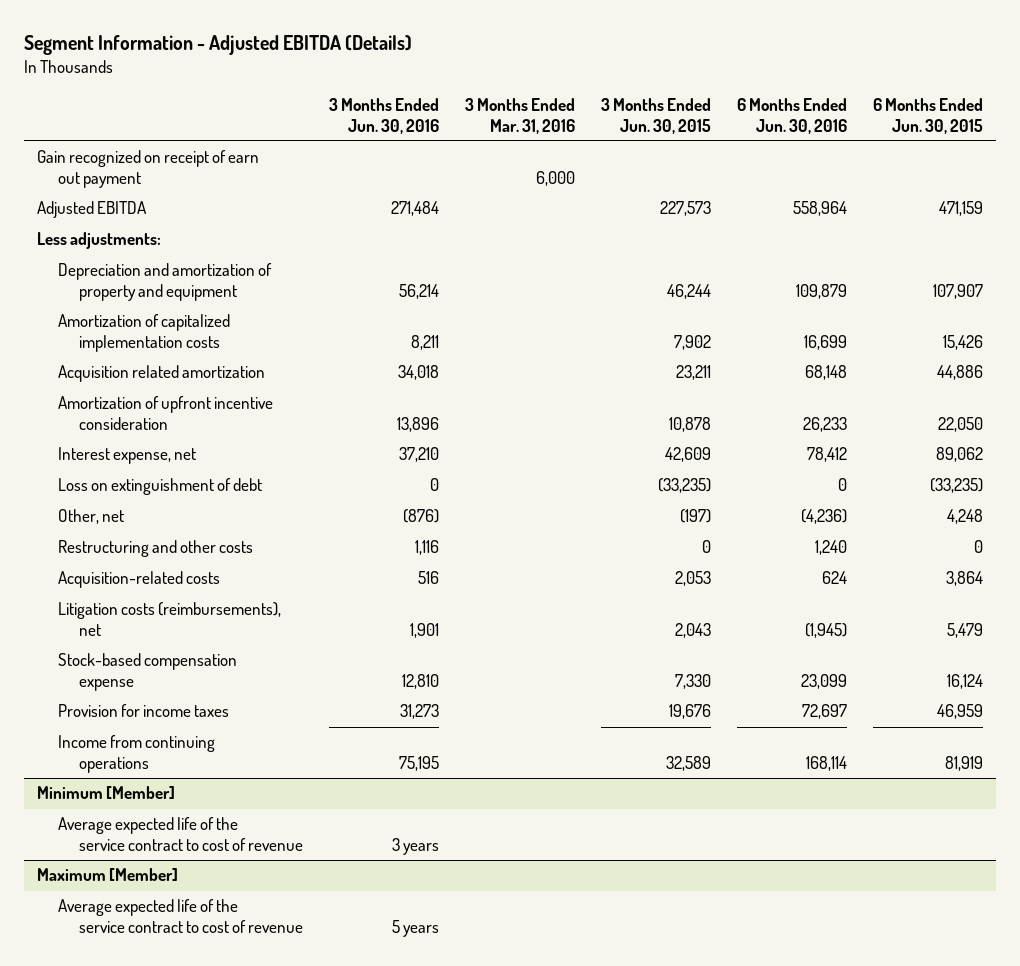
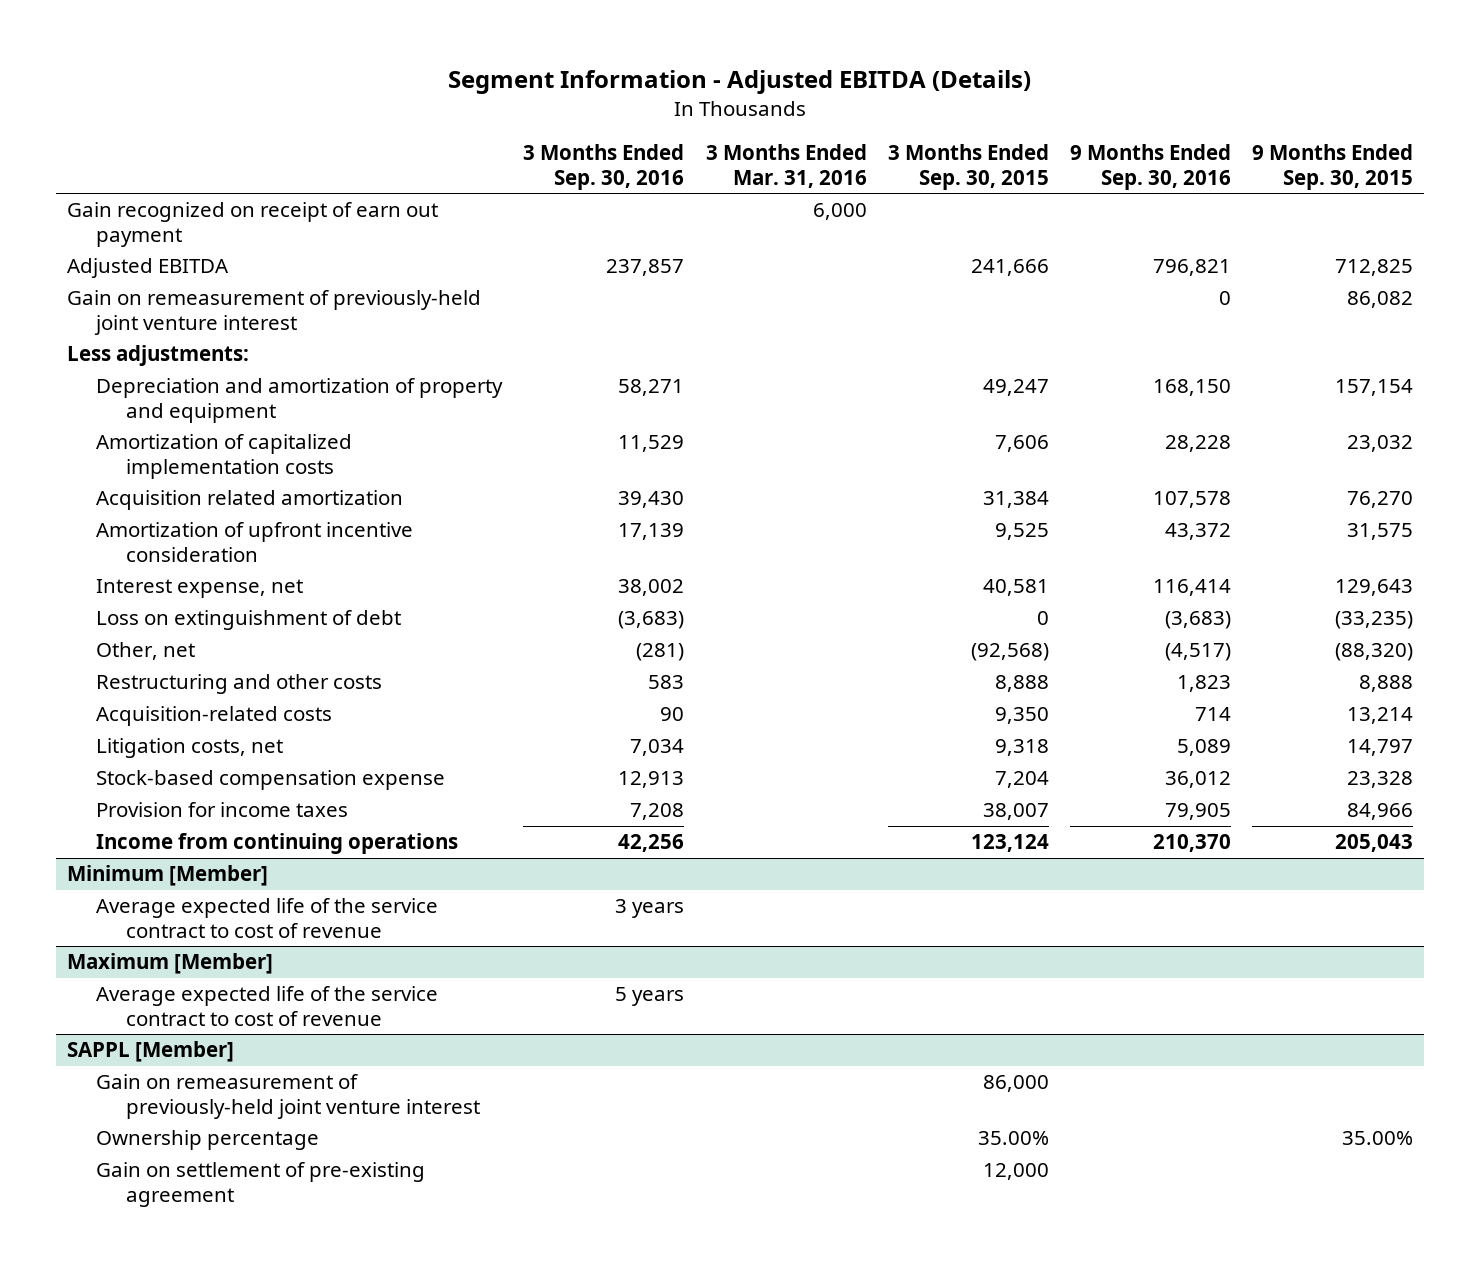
- | 3 Months Ended Jun. 30, 2016 | 3 Months Ended Mar. 31, 2016 | 3 Months Ended Jun. 30, 2015 | 6 Months Ended Jun. 30, 2016 | 6 Months Ended Jun. 30, 2015
+ | 3 Months Ended Sep. 30, 2016 | 3 Months Ended Mar. 31, 2016 | 3 Months Ended Sep. 30, 2015 | 9 Months Ended Sep. 30, 2016 | 9 Months Ended Sep. 30, 2015
+ Gain on remeasurement of previously-held joint venture interest | | | | 0 | 86,082
- Litigation costs (reimbursements), net | 1,901 | | 2,043 | (1,945) | 5,479
+ Litigation costs, net | 7,034 | | 9,318 | 5,089 | 14,797
+ SAPPL [Member]
+ Gain on remeasurement of previously-held joint venture interest | | | 86,000 | |
+ Ownership percentage | | | 35.00% | | 35.00%
+ Gain on settlement of pre-existing agreement | | | 12,000 | |

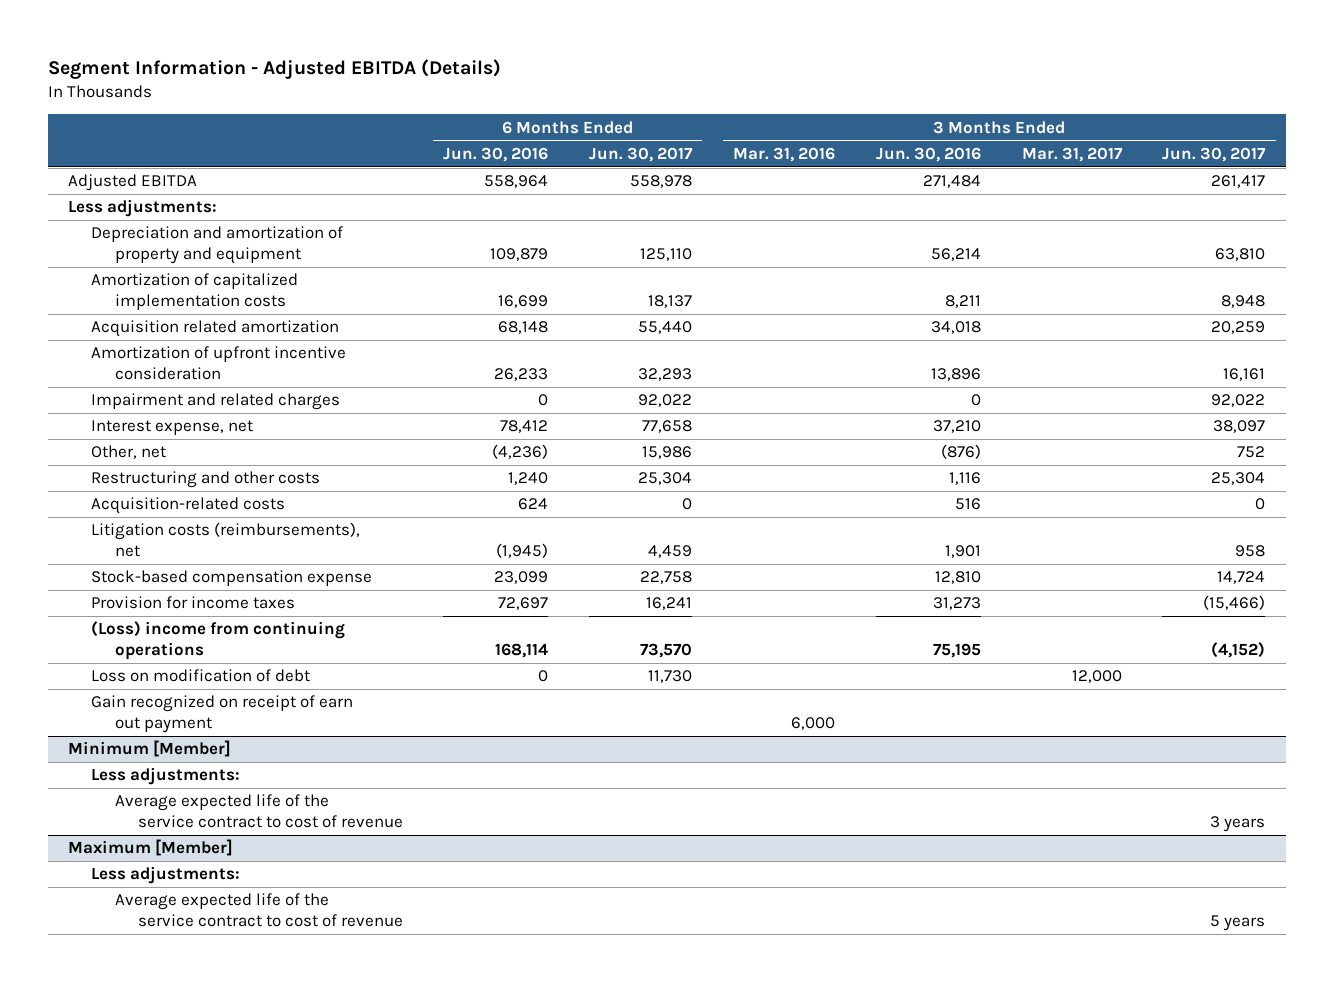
- | 3 Months Ended Sep. 30, 2016 | 3 Months Ended Mar. 31, 2016 | 3 Months Ended Sep. 30, 2015 | 9 Months Ended Sep. 30, 2016 | 9 Months Ended Sep. 30, 2015
+ | 6 Months Ended Jun. 30, 2016 | 6 Months Ended Jun. 30, 2017 | 3 Months Ended Mar. 31, 2016 | 3 Months Ended Jun. 30, 2016 | 3 Months Ended Mar. 31, 2017 | 3 Months Ended Jun. 30, 2017
- Gain on remeasurement of previously-held joint venture interest | | | | 0 | 86,082
+ Impairment and related charges | 0 | 92,022 | | 0 | | 92,022
- Loss on extinguishment of debt | (3,683) | | 0 | (3,683) | (33,235)
- Litigation costs, net | 7,034 | | 9,318 | 5,089 | 14,797
+ Litigation costs (reimbursements), net | (1,945) | 4,459 | | 1,901 | | 958
- Income from continuing operations | 42,256 | | 123,124 | 210,370 | 205,043
+ (Loss) income from continuing operations | 168,114 | 73,570 | | 75,195 | | (4,152)
+ Loss on modification of debt | 0 | 11,730 | | | 12,000 |
moved down: Gain recognized on receipt of earn out payment | | | 6,000 | | |
@ Minimum [Member]
+ Less adjustments:
@ Maximum [Member]
+ Less adjustments:
- SAPPL [Member]
- Gain on remeasurement of previously-held joint venture interest | | | 86,000 | |
- Ownership percentage | | | 35.00% | | 35.00%
- Gain on settlement of pre-existing agreement | | | 12,000 | |

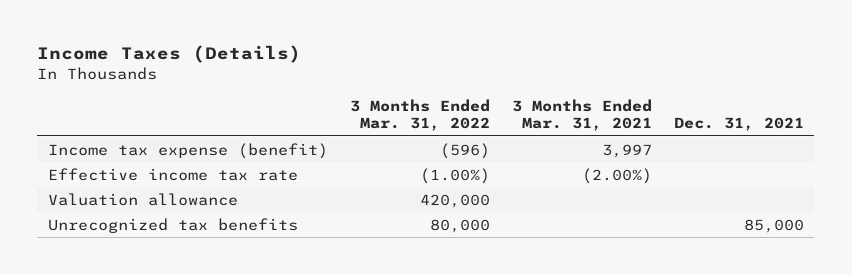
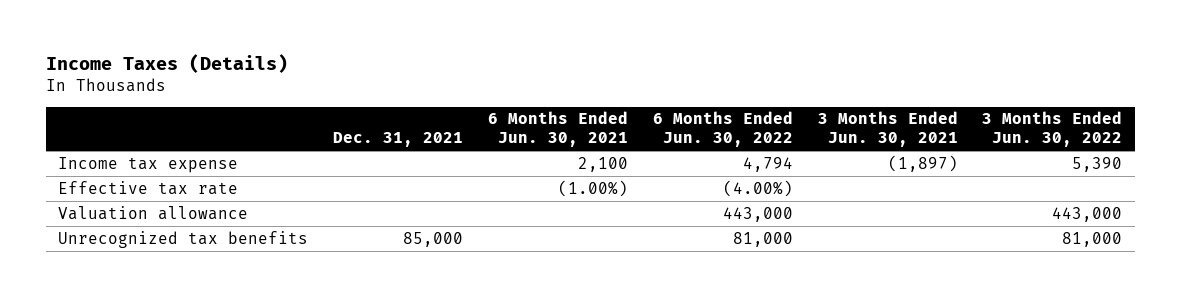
- | 3 Months Ended Mar. 31, 2022 | 3 Months Ended Mar. 31, 2021 | Dec. 31, 2021
+ | Dec. 31, 2021 | 6 Months Ended Jun. 30, 2021 | 6 Months Ended Jun. 30, 2022 | 3 Months Ended Jun. 30, 2021 | 3 Months Ended Jun. 30, 2022
- Income tax expense (benefit) | (596) | 3,997 |
- Effective income tax rate | (1.00%) | (2.00%) |
+ Income tax expense | | 2,100 | 4,794 | (1,897) | 5,390
+ Effective tax rate | | (1.00%) | (4.00%) | |

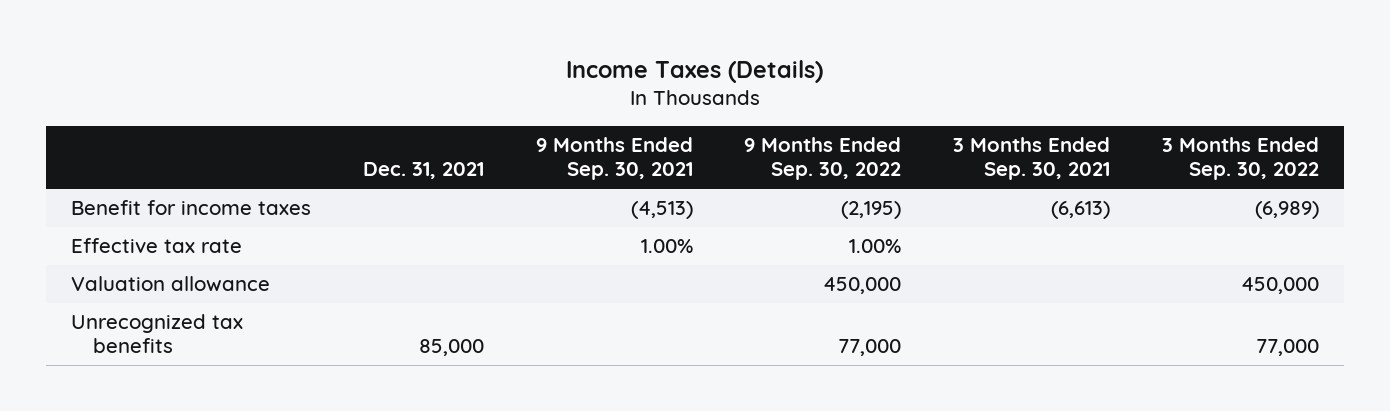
- | Dec. 31, 2021 | 6 Months Ended Jun. 30, 2021 | 6 Months Ended Jun. 30, 2022 | 3 Months Ended Jun. 30, 2021 | 3 Months Ended Jun. 30, 2022
+ | Dec. 31, 2021 | 9 Months Ended Sep. 30, 2021 | 9 Months Ended Sep. 30, 2022 | 3 Months Ended Sep. 30, 2021 | 3 Months Ended Sep. 30, 2022
- Income tax expense | | 2,100 | 4,794 | (1,897) | 5,390
+ Benefit for income taxes | | (4,513) | (2,195) | (6,613) | (6,989)

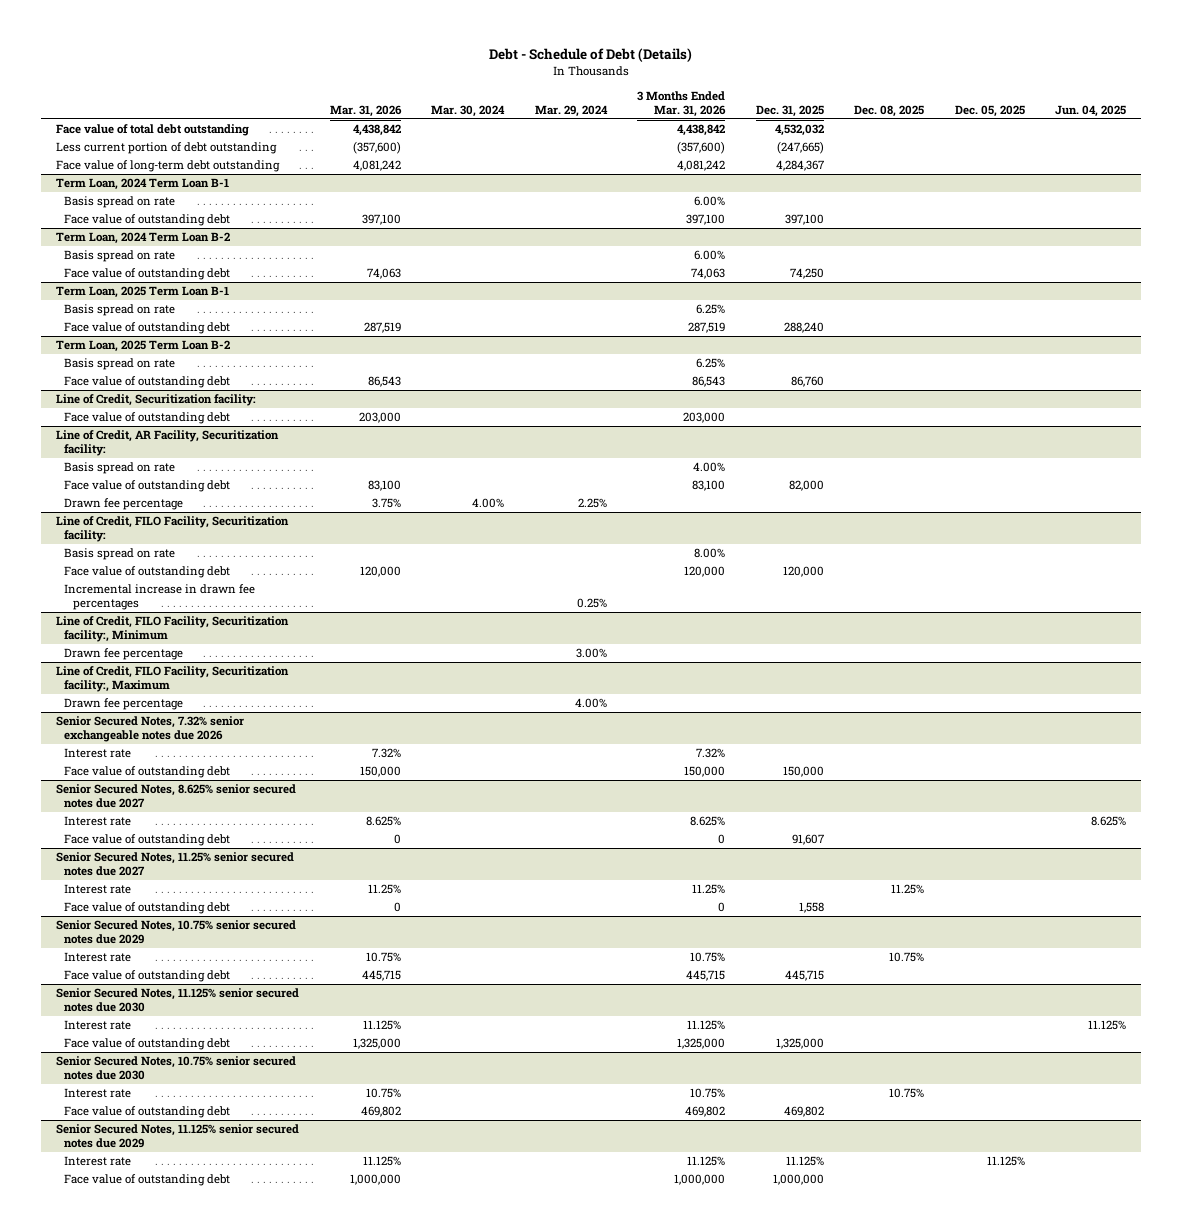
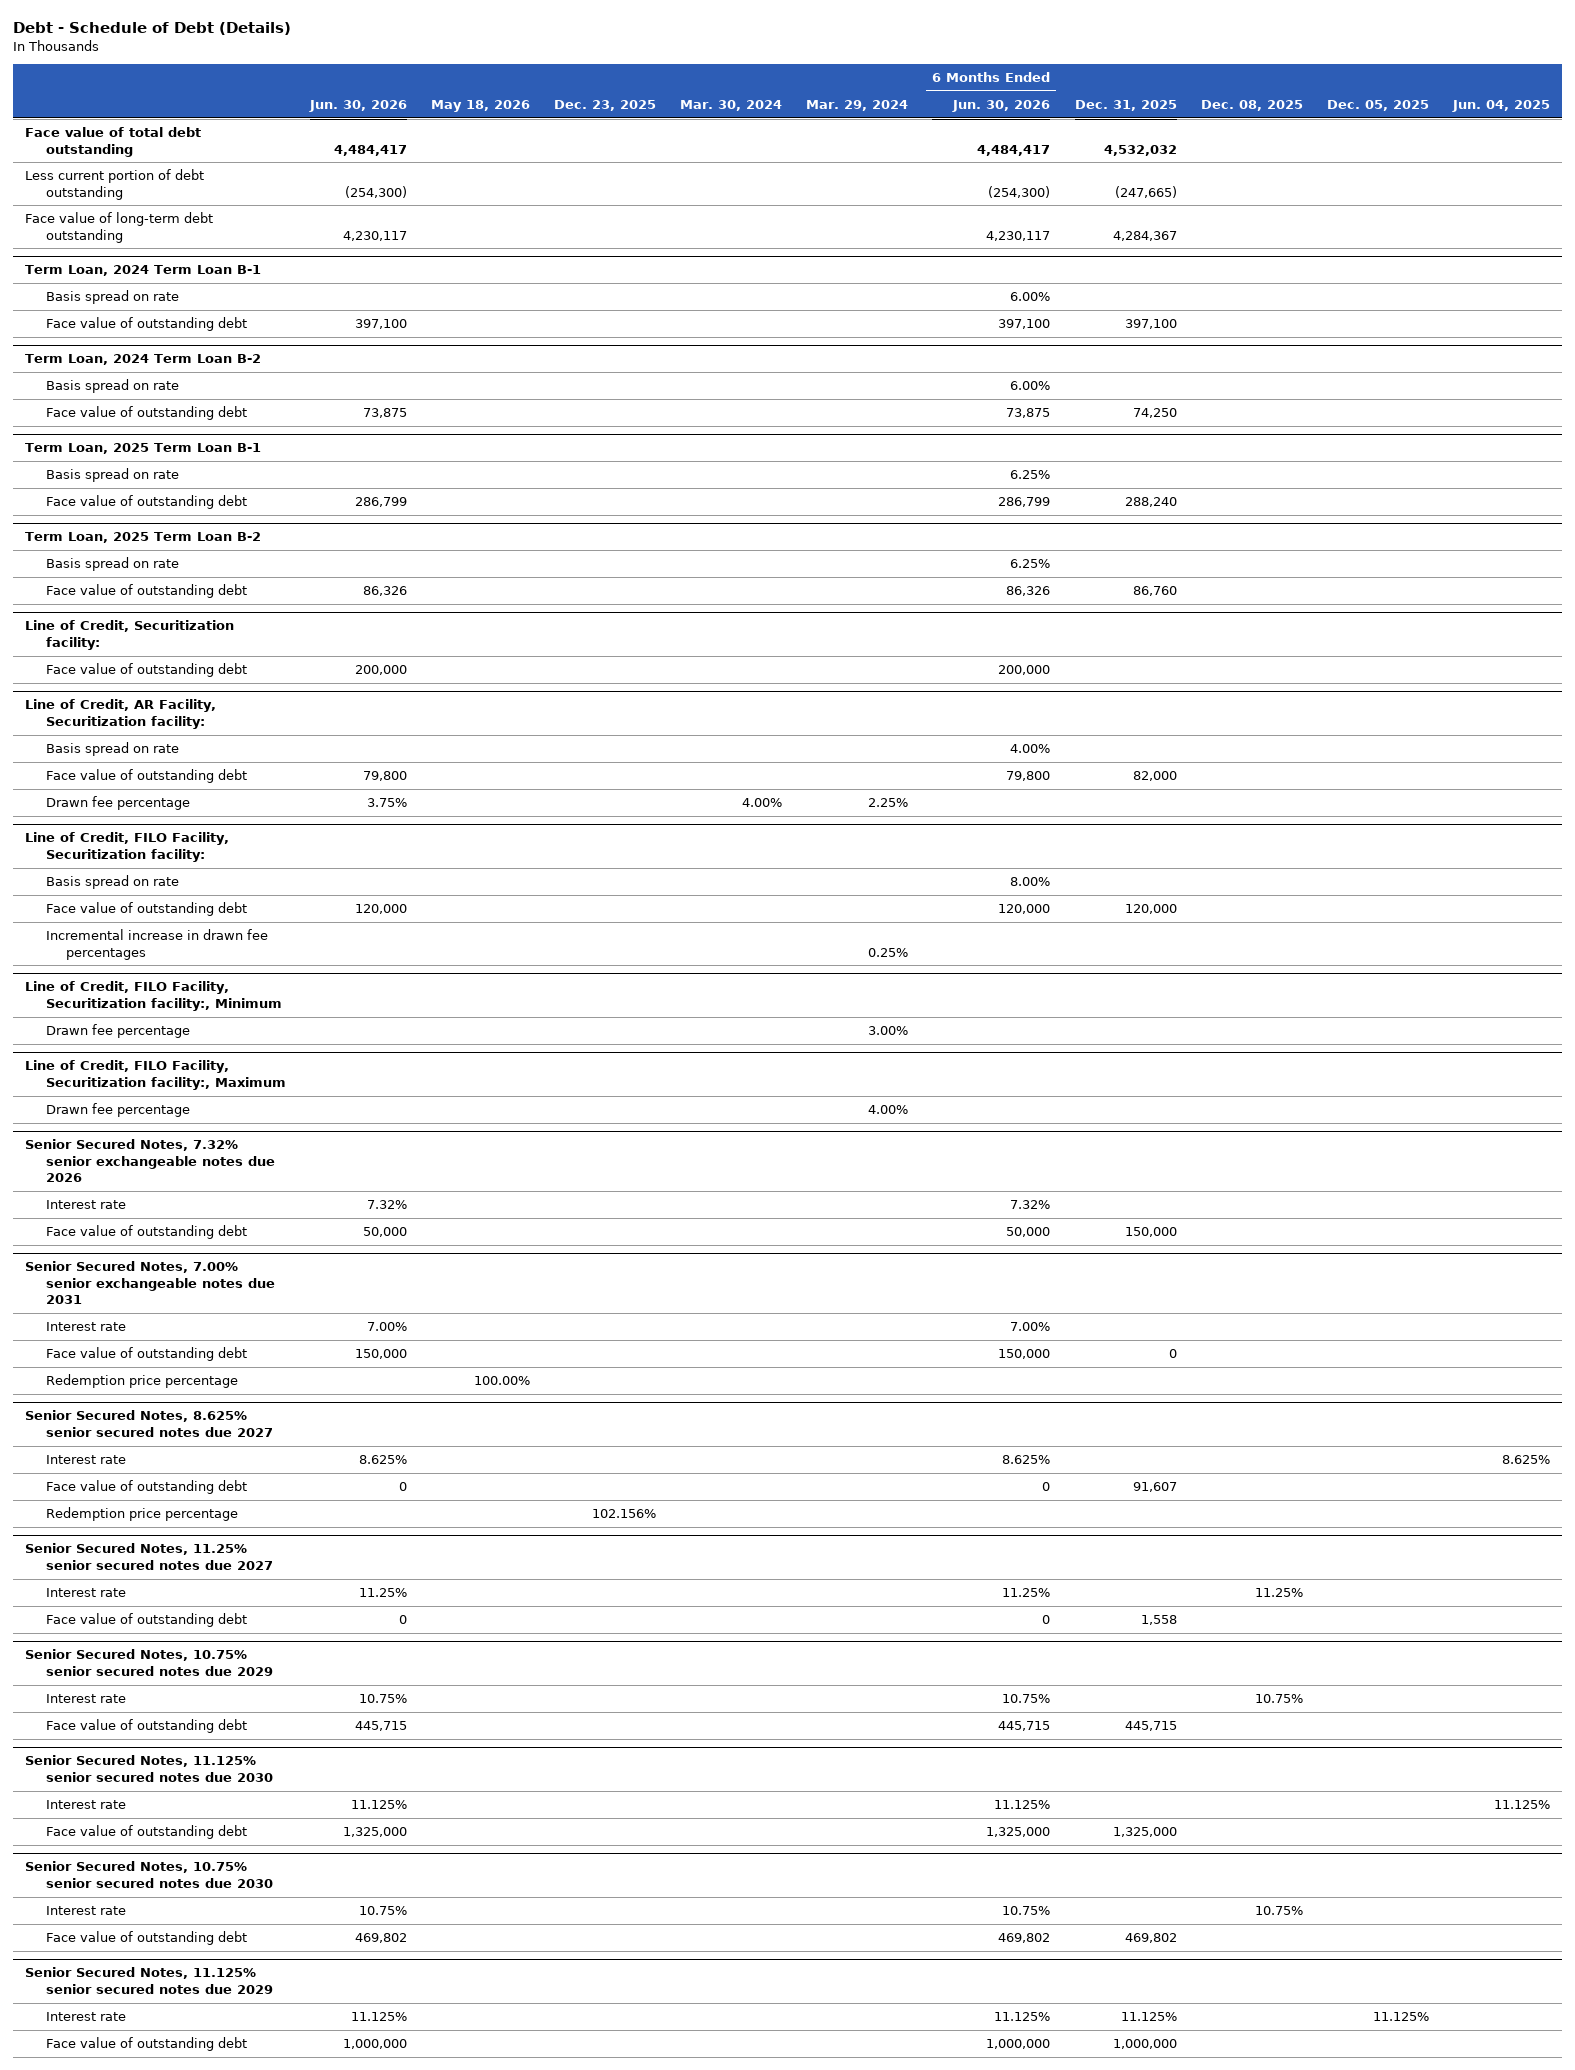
- | Mar. 31, 2026 | Mar. 30, 2024 | Mar. 29, 2024 | 3 Months Ended Mar. 31, 2026 | Dec. 31, 2025 | Dec. 08, 2025 | Dec. 05, 2025 | Jun. 04, 2025
+ | Jun. 30, 2026 | May 18, 2026 | Dec. 23, 2025 | Mar. 30, 2024 | Mar. 29, 2024 | 6 Months Ended Jun. 30, 2026 | Dec. 31, 2025 | Dec. 08, 2025 | Dec. 05, 2025 | Jun. 04, 2025
+ Senior Secured Notes, 7.00% senior exchangeable notes due 2031
+ Interest rate | 7.00% | | | | | 7.00% | | | |
+ Face value of outstanding debt | 150,000 | | | | | 150,000 | 0 | | |
+ Redemption price percentage | | 100.00% | | | | | | | |
@ Senior Secured Notes, 8.625% senior secured notes due 2027
+ Redemption price percentage | | | 102.156% | | | | | | |

